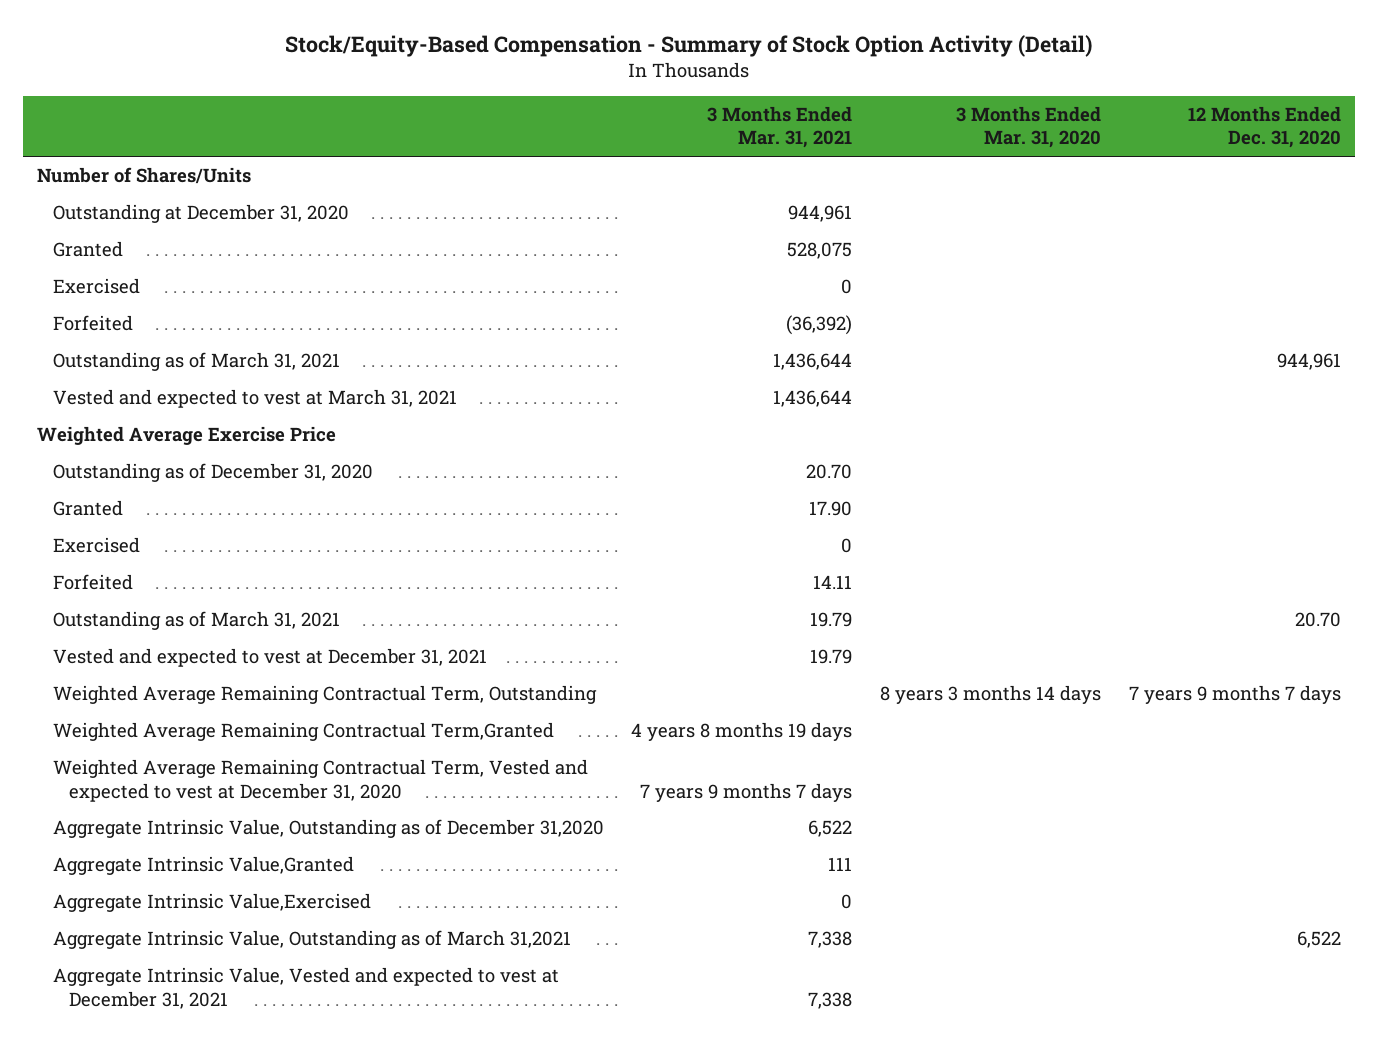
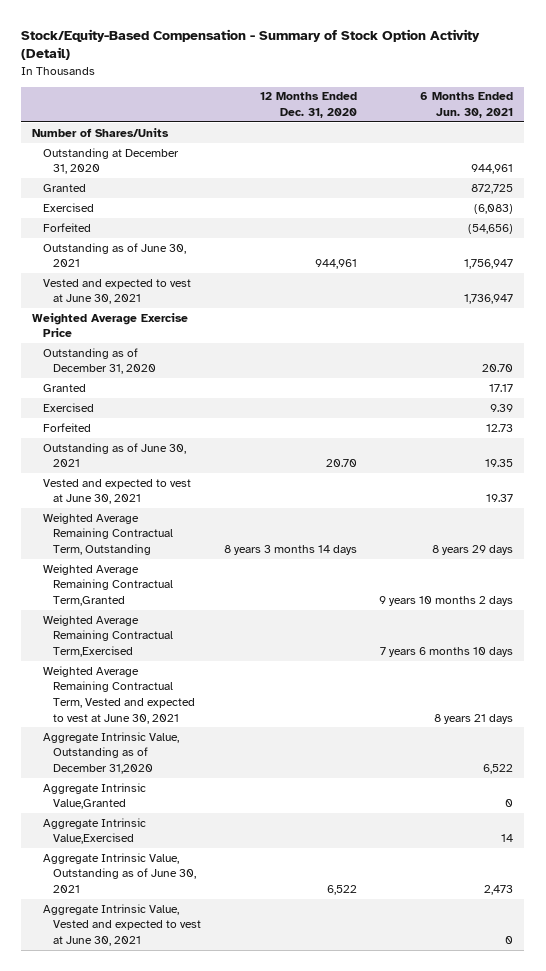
- | 3 Months Ended Mar. 31, 2021 | 3 Months Ended Mar. 31, 2020 | 12 Months Ended Dec. 31, 2020
+ | 12 Months Ended Dec. 31, 2020 | 6 Months Ended Jun. 30, 2021
- Outstanding as of March 31, 2021 | 1,436,644 | | 944,961
- Vested and expected to vest at March 31, 2021 | 1,436,644 | |
+ Outstanding as of June 30, 2021 | 944,961 | 1,756,947
+ Vested and expected to vest at June 30, 2021 | | 1,736,947
- Outstanding as of March 31, 2021 | 19.79 | | 20.70
- Vested and expected to vest at December 31, 2021 | 19.79 | |
- Weighted Average Remaining Contractual Term, Outstanding | | 8 years 3 months 14 days | 7 years 9 months 7 days
+ Outstanding as of June 30, 2021 | 20.70 | 19.35
+ Vested and expected to vest at June 30, 2021 | | 19.37
+ Weighted Average Remaining Contractual Term, Outstanding | 8 years 3 months 14 days | 8 years 29 days
- Weighted Average Remaining Contractual Term, Vested and expected to vest at December 31, 2020 | 7 years 9 months 7 days | |
+ Weighted Average Remaining Contractual Term,Exercised | | 7 years 6 months 10 days
+ Weighted Average Remaining Contractual Term, Vested and expected to vest at June 30, 2021 | | 8 years 21 days
- Aggregate Intrinsic Value, Outstanding as of March 31,2021 | 7,338 | | 6,522
- Aggregate Intrinsic Value, Vested and expected to vest at December 31, 2021 | 7,338 | |
+ Aggregate Intrinsic Value, Outstanding as of June 30, 2021 | 6,522 | 2,473
+ Aggregate Intrinsic Value, Vested and expected to vest at June 30, 2021 | | 0

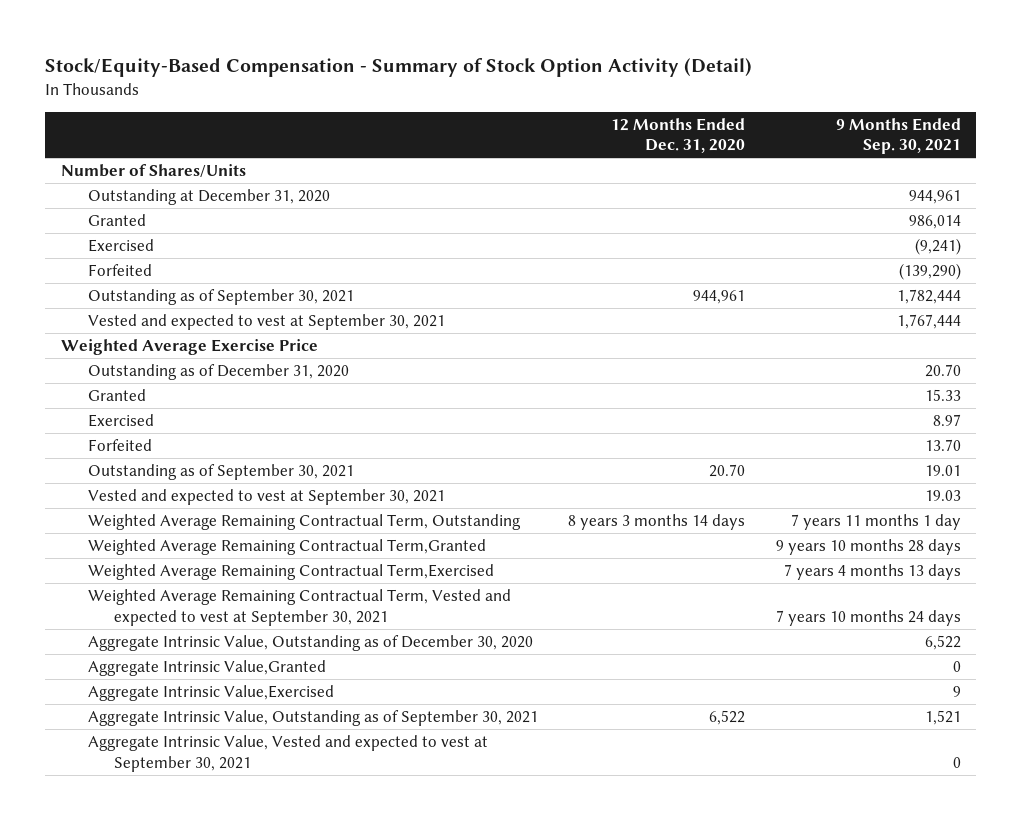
- | 12 Months Ended Dec. 31, 2020 | 6 Months Ended Jun. 30, 2021
+ | 12 Months Ended Dec. 31, 2020 | 9 Months Ended Sep. 30, 2021
- Outstanding as of June 30, 2021 | 944,961 | 1,756,947
- Vested and expected to vest at June 30, 2021 | | 1,736,947
+ Outstanding as of September 30, 2021 | 944,961 | 1,782,444
+ Vested and expected to vest at September 30, 2021 | | 1,767,444
- Outstanding as of June 30, 2021 | 20.70 | 19.35
- Vested and expected to vest at June 30, 2021 | | 19.37
+ Outstanding as of September 30, 2021 | 20.70 | 19.01
+ Vested and expected to vest at September 30, 2021 | | 19.03
- Weighted Average Remaining Contractual Term, Vested and expected to vest at June 30, 2021 | | 8 years 21 days
- Aggregate Intrinsic Value, Outstanding as of December 31,2020 | | 6,522
+ Weighted Average Remaining Contractual Term, Vested and expected to vest at September 30, 2021 | | 7 years 10 months 24 days
+ Aggregate Intrinsic Value, Outstanding as of December 30, 2020 | | 6,522
- Aggregate Intrinsic Value, Outstanding as of June 30, 2021 | 6,522 | 2,473
- Aggregate Intrinsic Value, Vested and expected to vest at June 30, 2021 | | 0
+ Aggregate Intrinsic Value, Outstanding as of September 30, 2021 | 6,522 | 1,521
+ Aggregate Intrinsic Value, Vested and expected to vest at September 30, 2021 | | 0

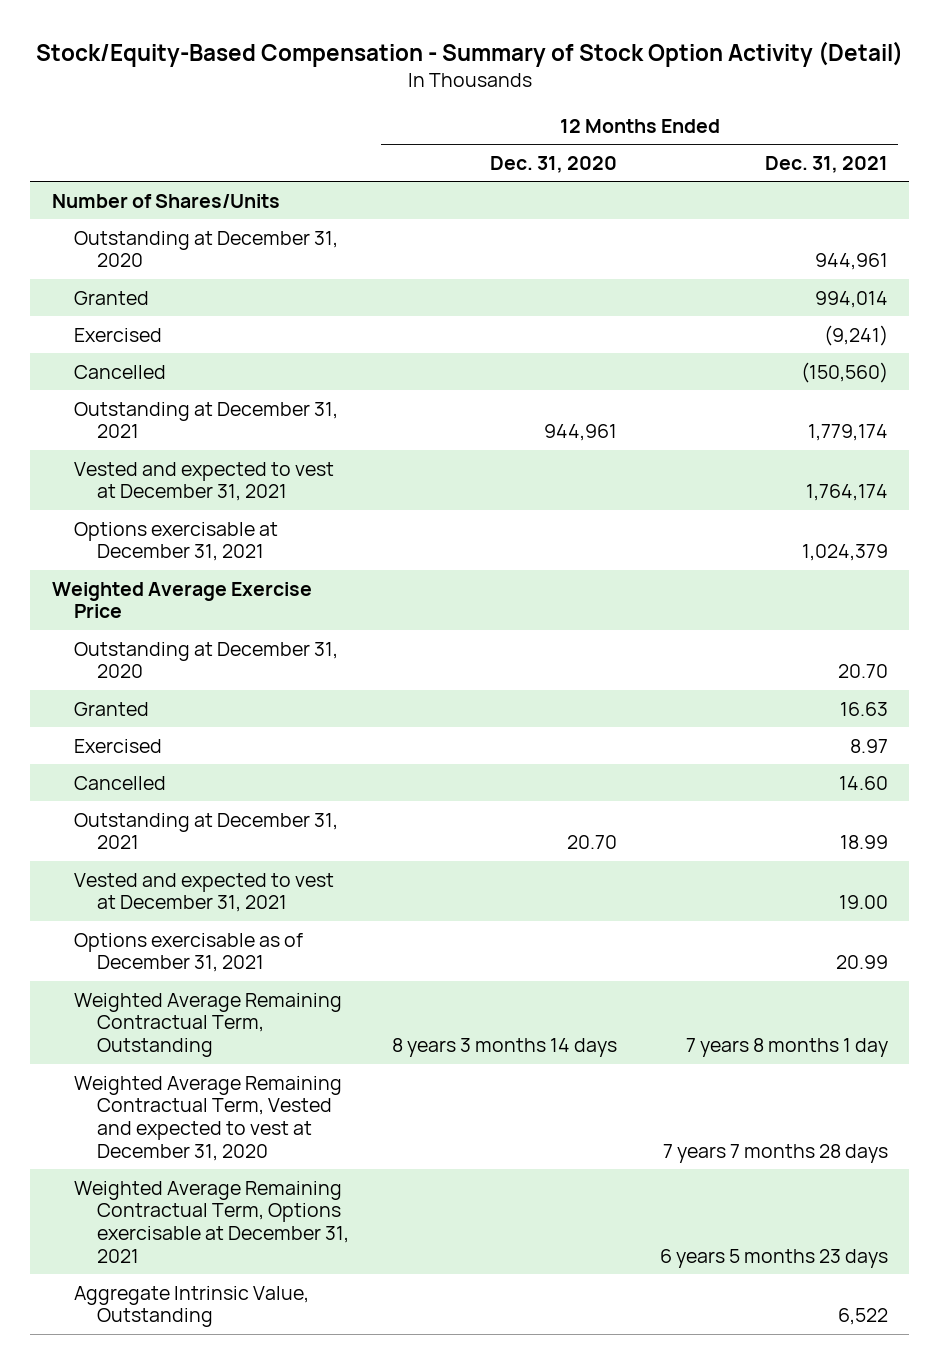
- | 12 Months Ended Dec. 31, 2020 | 9 Months Ended Sep. 30, 2021
+ | 12 Months Ended Dec. 31, 2020 | 12 Months Ended Dec. 31, 2021
- Forfeited | | (139,290)
- Outstanding as of September 30, 2021 | 944,961 | 1,782,444
- Vested and expected to vest at September 30, 2021 | | 1,767,444
+ Cancelled | | (150,560)
+ Outstanding at December 31, 2021 | 944,961 | 1,779,174
+ Vested and expected to vest at December 31, 2021 | | 1,764,174
+ Options exercisable at December 31, 2021 | | 1,024,379
- Outstanding as of December 31, 2020 | | 20.70
+ Outstanding at December 31, 2020 | | 20.70
- Forfeited | | 13.70
- Outstanding as of September 30, 2021 | 20.70 | 19.01
- Vested and expected to vest at September 30, 2021 | | 19.03
+ Cancelled | | 14.60
+ Outstanding at December 31, 2021 | 20.70 | 18.99
+ Vested and expected to vest at December 31, 2021 | | 19.00
+ Options exercisable as of December 31, 2021 | | 20.99
- Weighted Average Remaining Contractual Term,Granted | | 9 years 10 months 28 days
- Weighted Average Remaining Contractual Term,Exercised | | 7 years 4 months 13 days
- Weighted Average Remaining Contractual Term, Vested and expected to vest at September 30, 2021 | | 7 years 10 months 24 days
- Aggregate Intrinsic Value, Outstanding as of December 30, 2020 | | 6,522
- Aggregate Intrinsic Value,Granted | | 0
- Aggregate Intrinsic Value,Exercised | | 9
- Aggregate Intrinsic Value, Outstanding as of September 30, 2021 | 6,522 | 1,521
- Aggregate Intrinsic Value, Vested and expected to vest at September 30, 2021 | | 0
+ Weighted Average Remaining Contractual Term, Vested and expected to vest at December 31, 2020 | | 7 years 7 months 28 days
+ Weighted Average Remaining Contractual Term, Options exercisable at December 31, 2021 | | 6 years 5 months 23 days
+ Aggregate Intrinsic Value, Outstanding | | 6,522

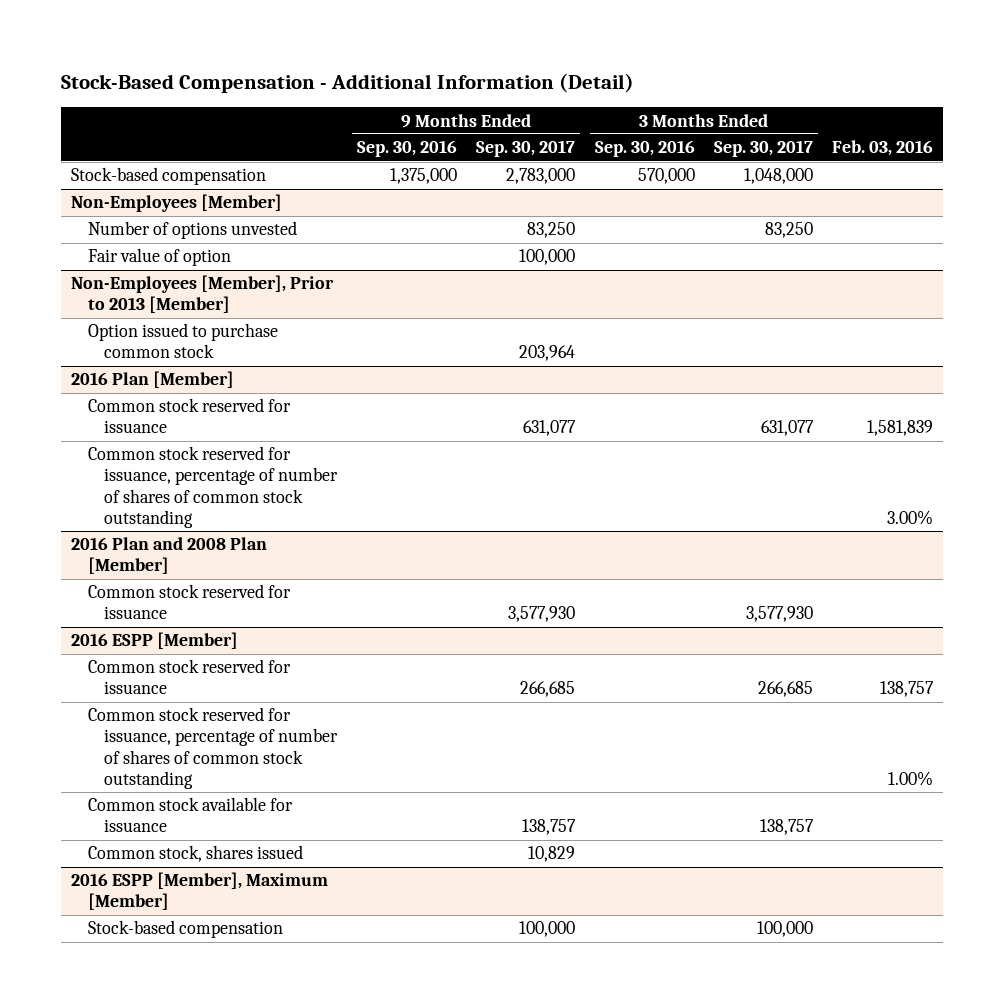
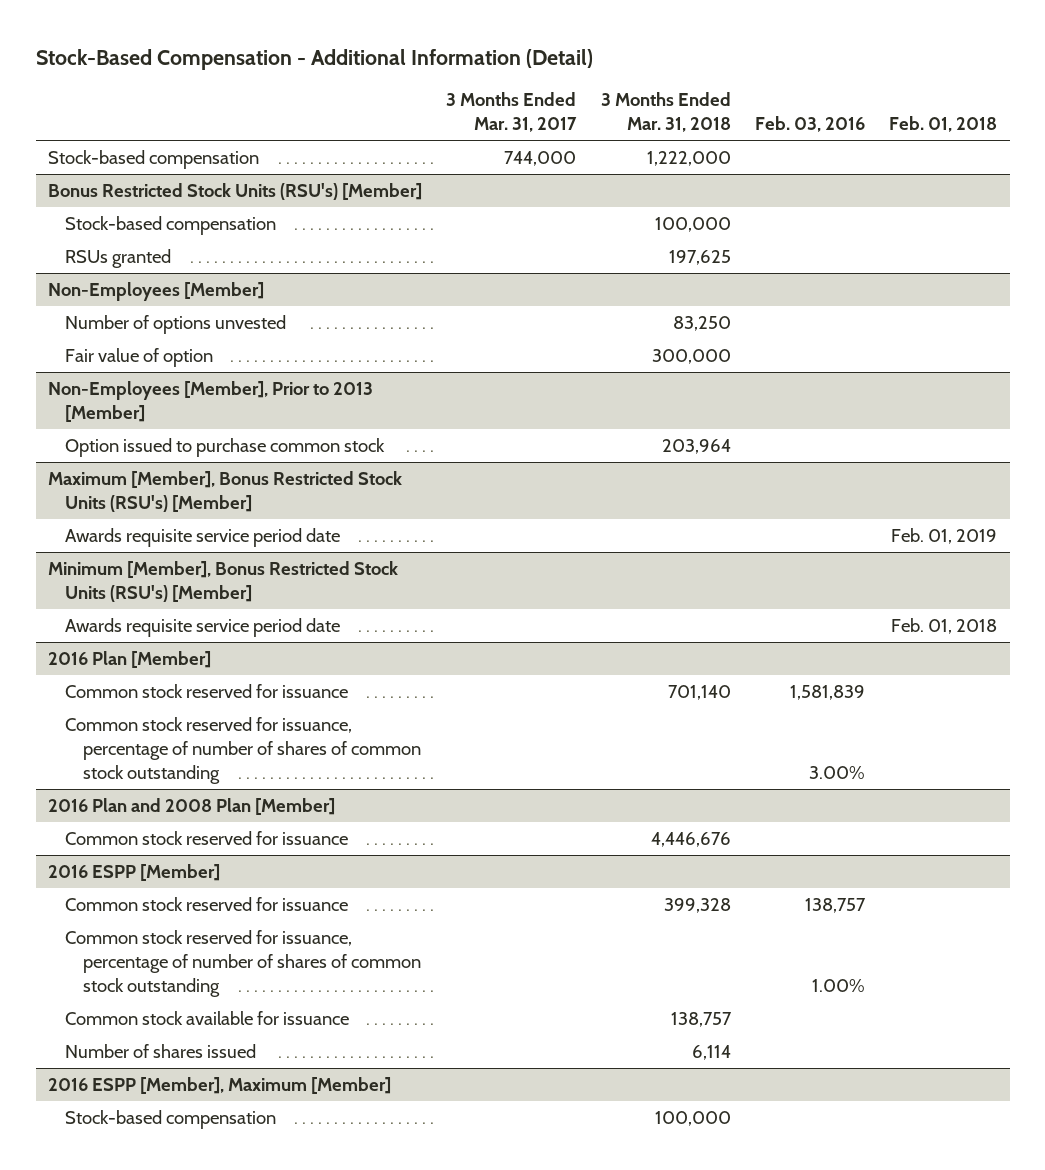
- | 9 Months Ended Sep. 30, 2016 | 9 Months Ended Sep. 30, 2017 | 3 Months Ended Sep. 30, 2016 | 3 Months Ended Sep. 30, 2017 | Feb. 03, 2016
+ | 3 Months Ended Mar. 31, 2017 | 3 Months Ended Mar. 31, 2018 | Feb. 03, 2016 | Feb. 01, 2018
+ Bonus Restricted Stock Units (RSU's) [Member]
+ Stock-based compensation | | 100,000 | |
+ RSUs granted | | 197,625 | |
+ Maximum [Member], Bonus Restricted Stock Units (RSU's) [Member]
+ Awards requisite service period date | | | | Feb. 01, 2019
+ Minimum [Member], Bonus Restricted Stock Units (RSU's) [Member]
+ Awards requisite service period date | | | | Feb. 01, 2018
@ 2016 ESPP [Member]
- Common stock, shares issued | | 10,829 | | |
+ Number of shares issued | | 6,114 | |

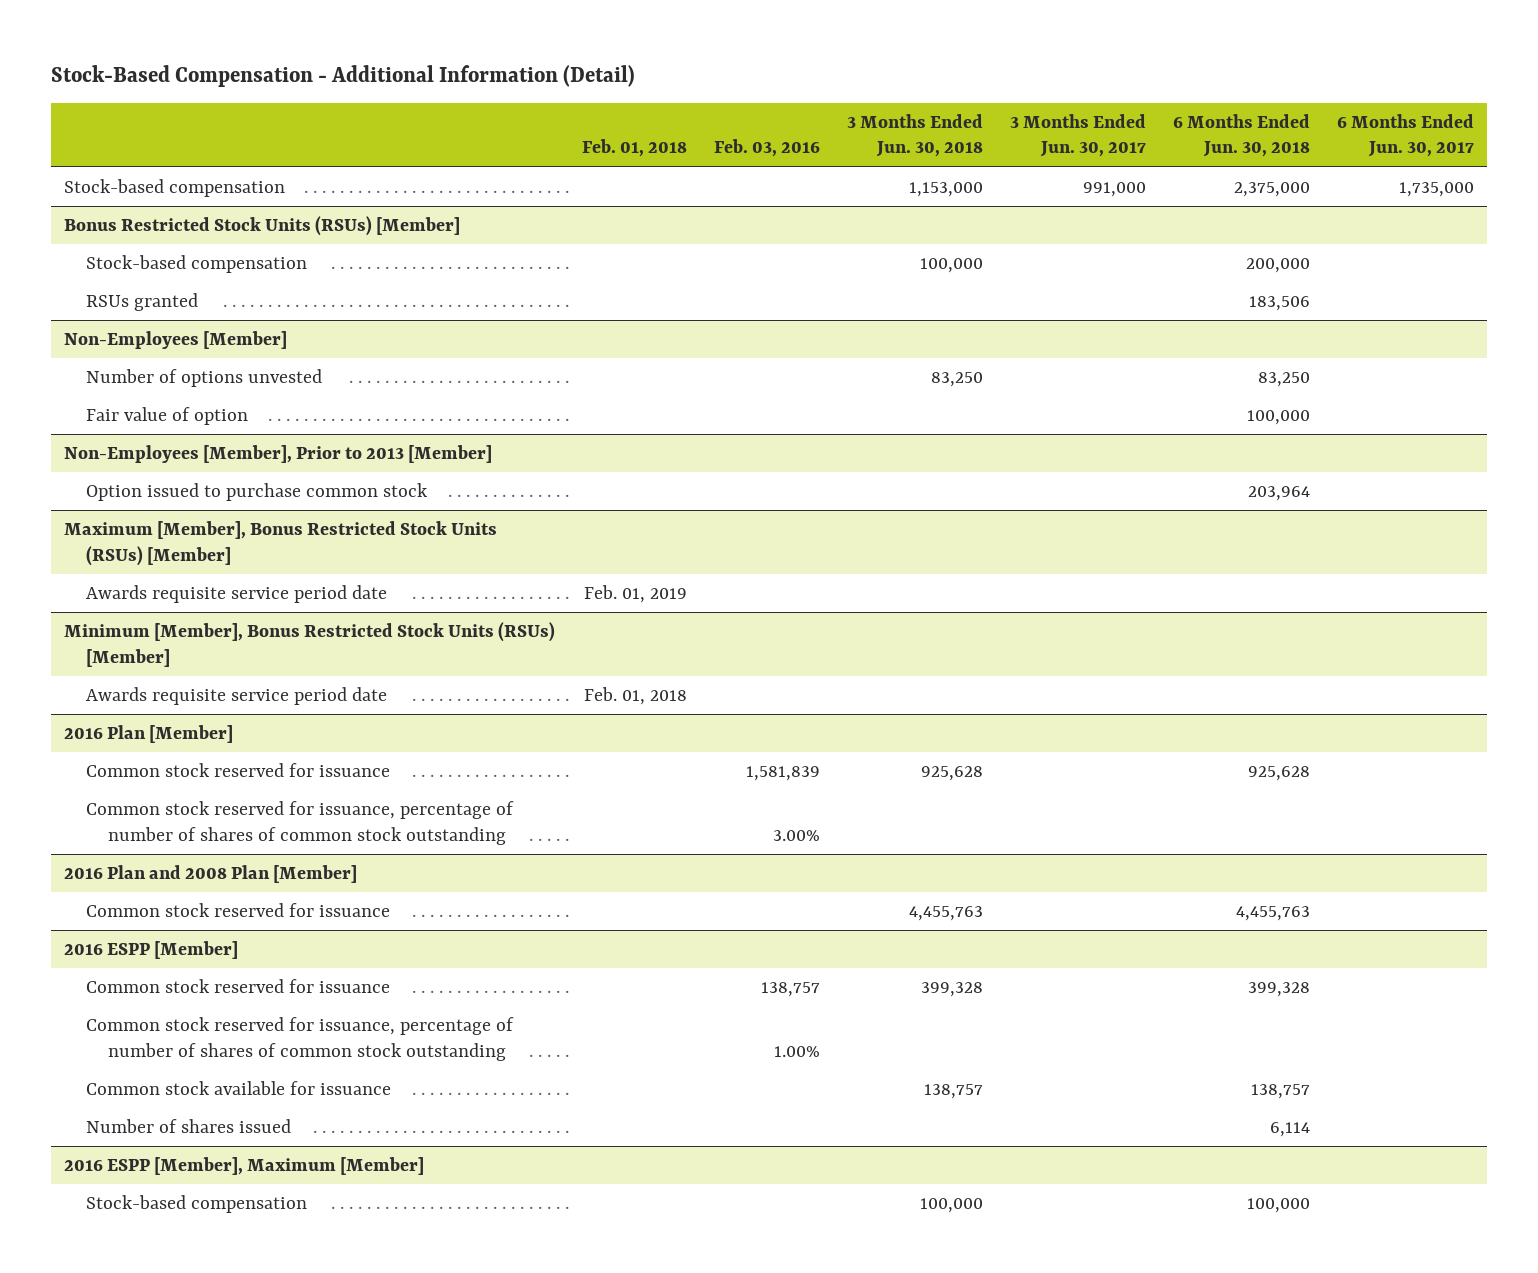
- | 3 Months Ended Mar. 31, 2017 | 3 Months Ended Mar. 31, 2018 | Feb. 03, 2016 | Feb. 01, 2018
+ | Feb. 01, 2018 | Feb. 03, 2016 | 3 Months Ended Jun. 30, 2018 | 3 Months Ended Jun. 30, 2017 | 6 Months Ended Jun. 30, 2018 | 6 Months Ended Jun. 30, 2017
- Bonus Restricted Stock Units (RSU's) [Member]
+ Bonus Restricted Stock Units (RSUs) [Member]
- Maximum [Member], Bonus Restricted Stock Units (RSU's) [Member]
+ Maximum [Member], Bonus Restricted Stock Units (RSUs) [Member]
- Minimum [Member], Bonus Restricted Stock Units (RSU's) [Member]
+ Minimum [Member], Bonus Restricted Stock Units (RSUs) [Member]

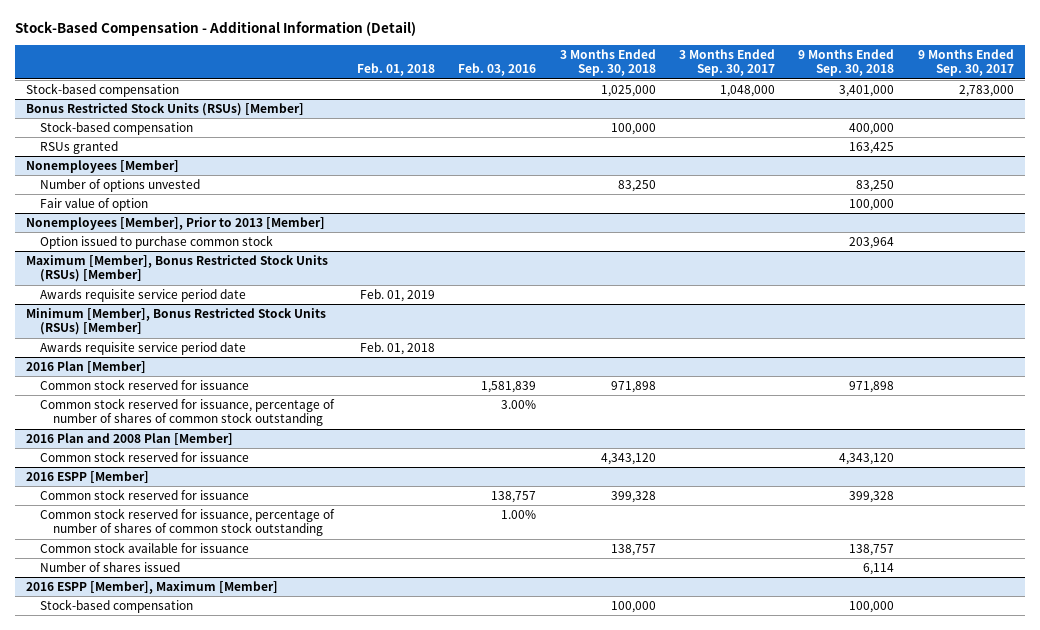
- | Feb. 01, 2018 | Feb. 03, 2016 | 3 Months Ended Jun. 30, 2018 | 3 Months Ended Jun. 30, 2017 | 6 Months Ended Jun. 30, 2018 | 6 Months Ended Jun. 30, 2017
+ | Feb. 01, 2018 | Feb. 03, 2016 | 3 Months Ended Sep. 30, 2018 | 3 Months Ended Sep. 30, 2017 | 9 Months Ended Sep. 30, 2018 | 9 Months Ended Sep. 30, 2017
- Non-Employees [Member]
+ Nonemployees [Member]
- Non-Employees [Member], Prior to 2013 [Member]
+ Nonemployees [Member], Prior to 2013 [Member]

